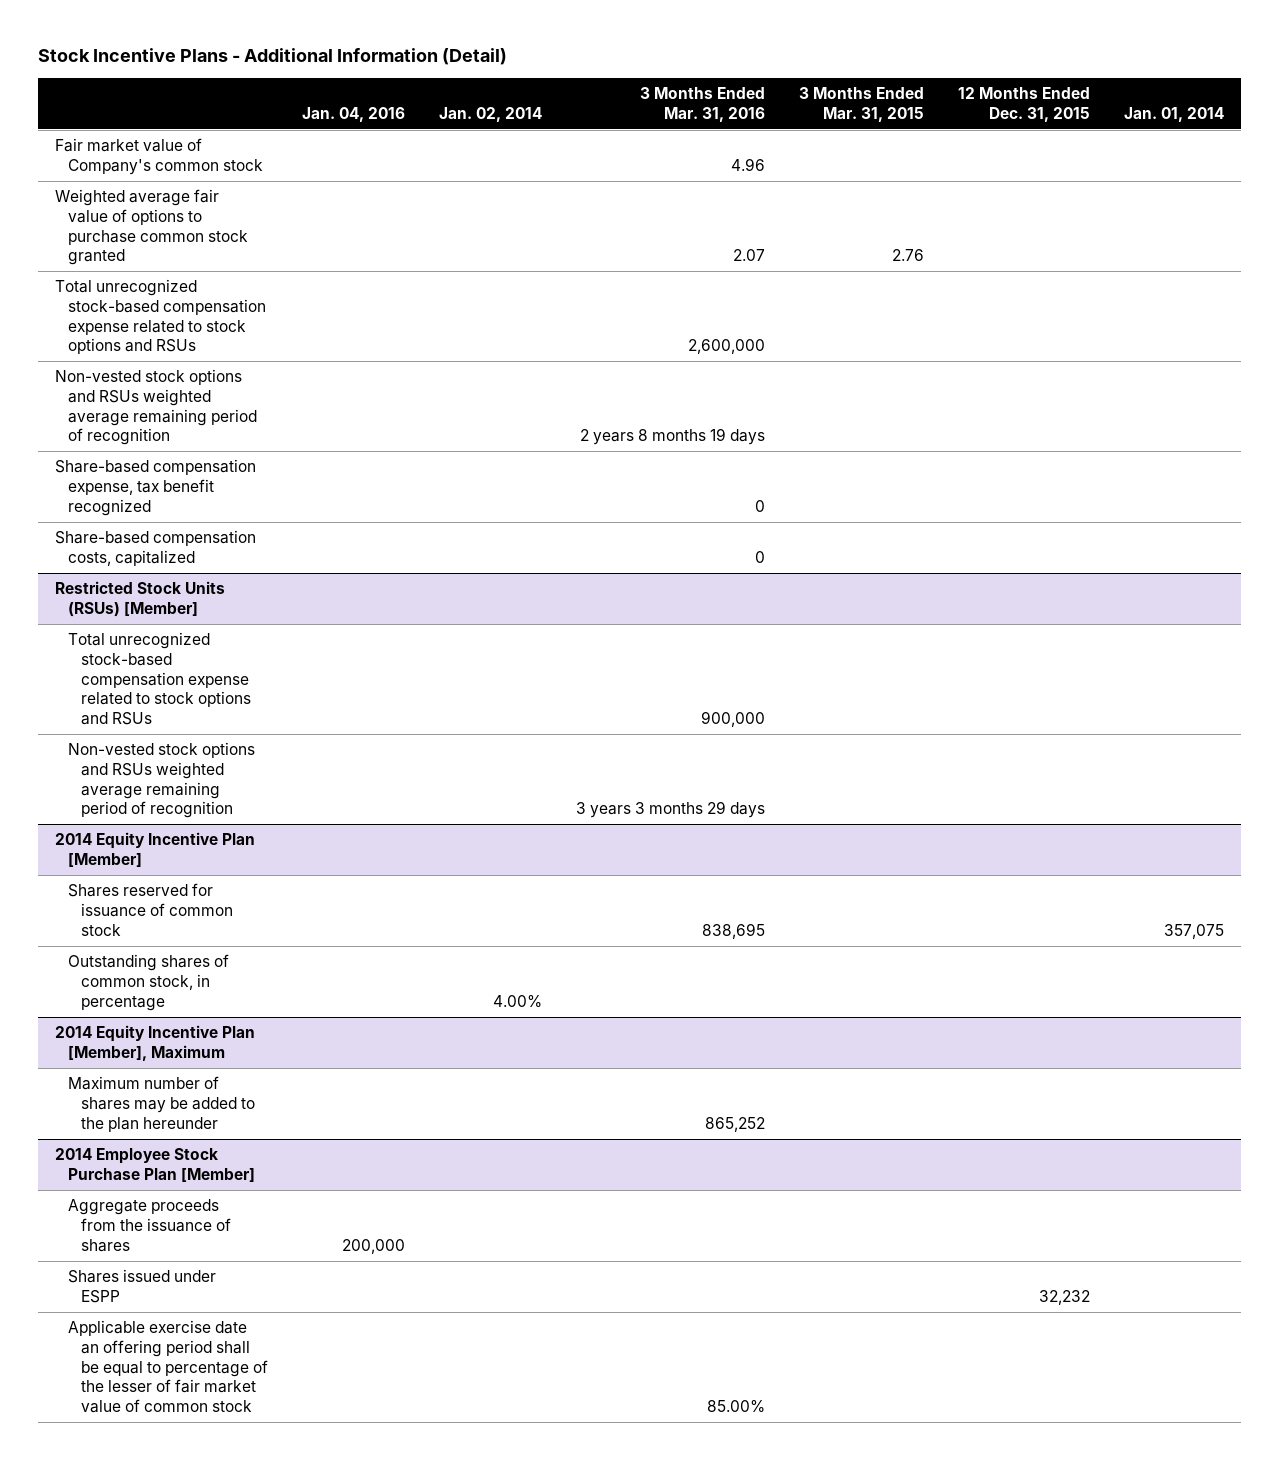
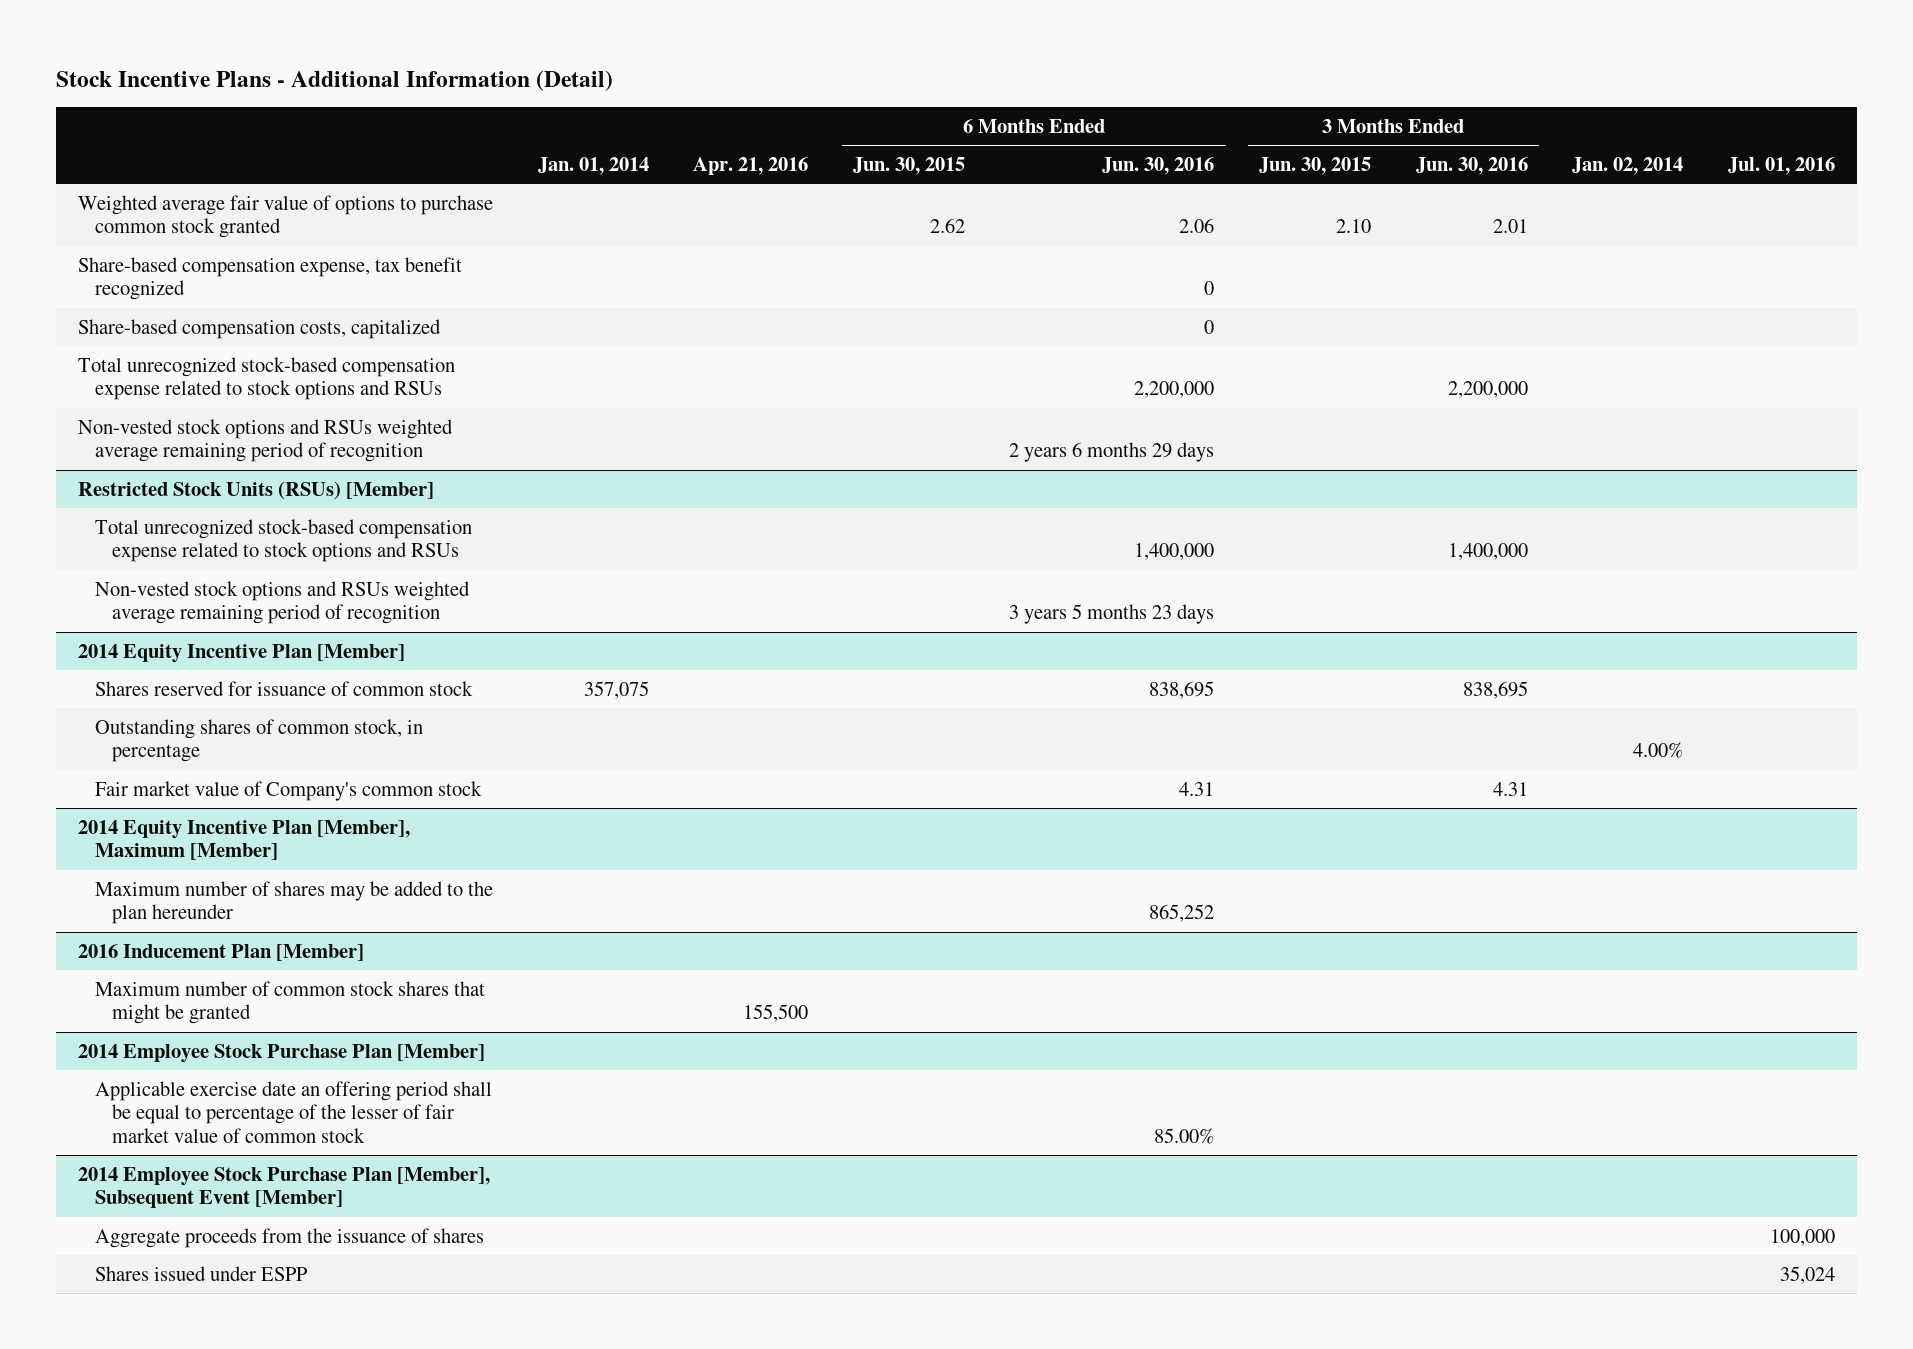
- | Jan. 04, 2016 | Jan. 02, 2014 | 3 Months Ended Mar. 31, 2016 | 3 Months Ended Mar. 31, 2015 | 12 Months Ended Dec. 31, 2015 | Jan. 01, 2014
+ | Jan. 01, 2014 | Apr. 21, 2016 | 6 Months Ended Jun. 30, 2015 | 6 Months Ended Jun. 30, 2016 | 3 Months Ended Jun. 30, 2015 | 3 Months Ended Jun. 30, 2016 | Jan. 02, 2014 | Jul. 01, 2016
- Fair market value of Company's common stock | | | 4.96 | | |
moved down: Total unrecognized stock-based compensation expense related to stock options and RSUs | | | | 2,200,000 | | 2,200,000 | |
moved down: Non-vested stock options and RSUs weighted average remaining period of recognition | | | | 2 years 6 months 29 days | | | |
- 2014 Equity Incentive Plan [Member], Maximum
@ 2014 Equity Incentive Plan [Member]
+ Fair market value of Company's common stock | | | | 4.31 | | 4.31 | |
+ 2014 Equity Incentive Plan [Member], Maximum [Member]
+ 2016 Inducement Plan [Member]
+ Maximum number of common stock shares that might be granted | | 155,500 | | | | | |
@ 2014 Employee Stock Purchase Plan [Member]
- Aggregate proceeds from the issuance of shares | 200,000 | | | | |
- Shares issued under ESPP | | | | | 32,232 |
+ 2014 Employee Stock Purchase Plan [Member], Subsequent Event [Member]
+ Aggregate proceeds from the issuance of shares | | | | | | | | 100,000
+ Shares issued under ESPP | | | | | | | | 35,024

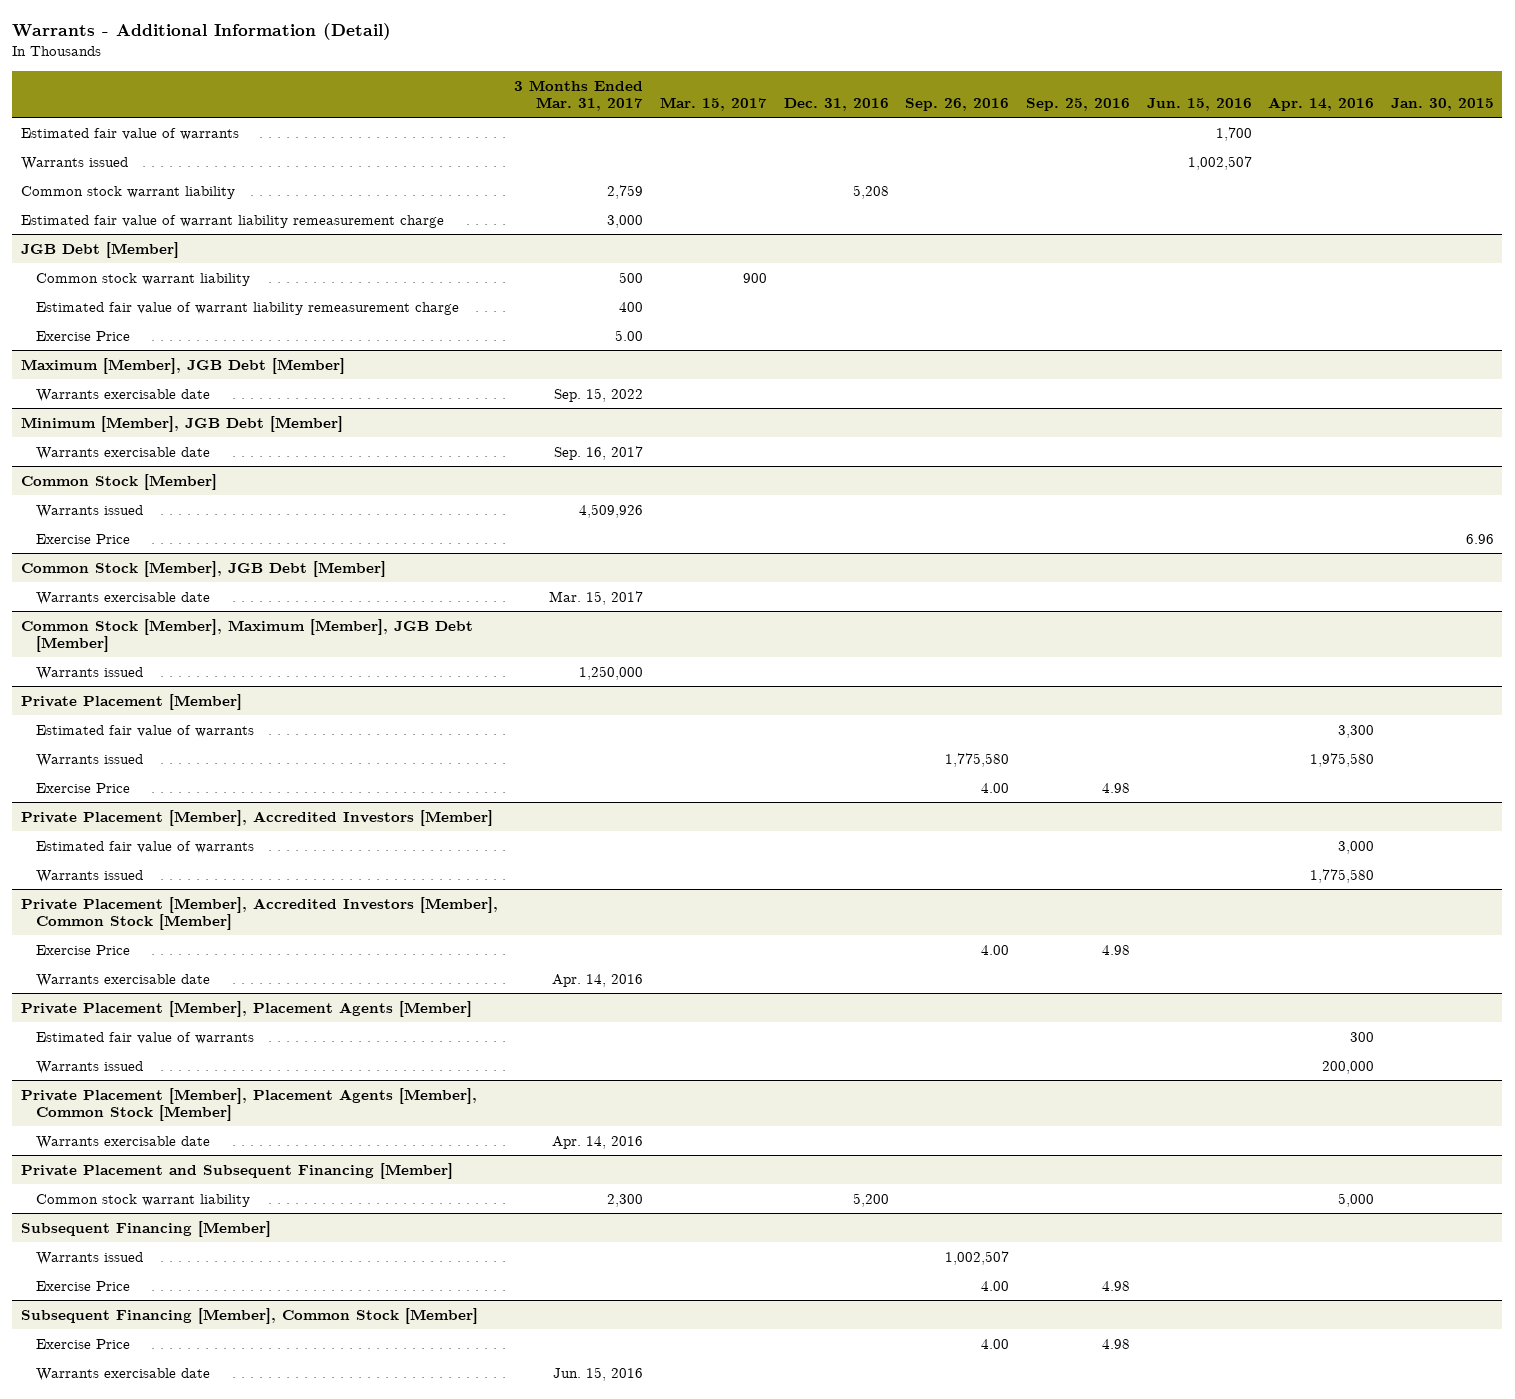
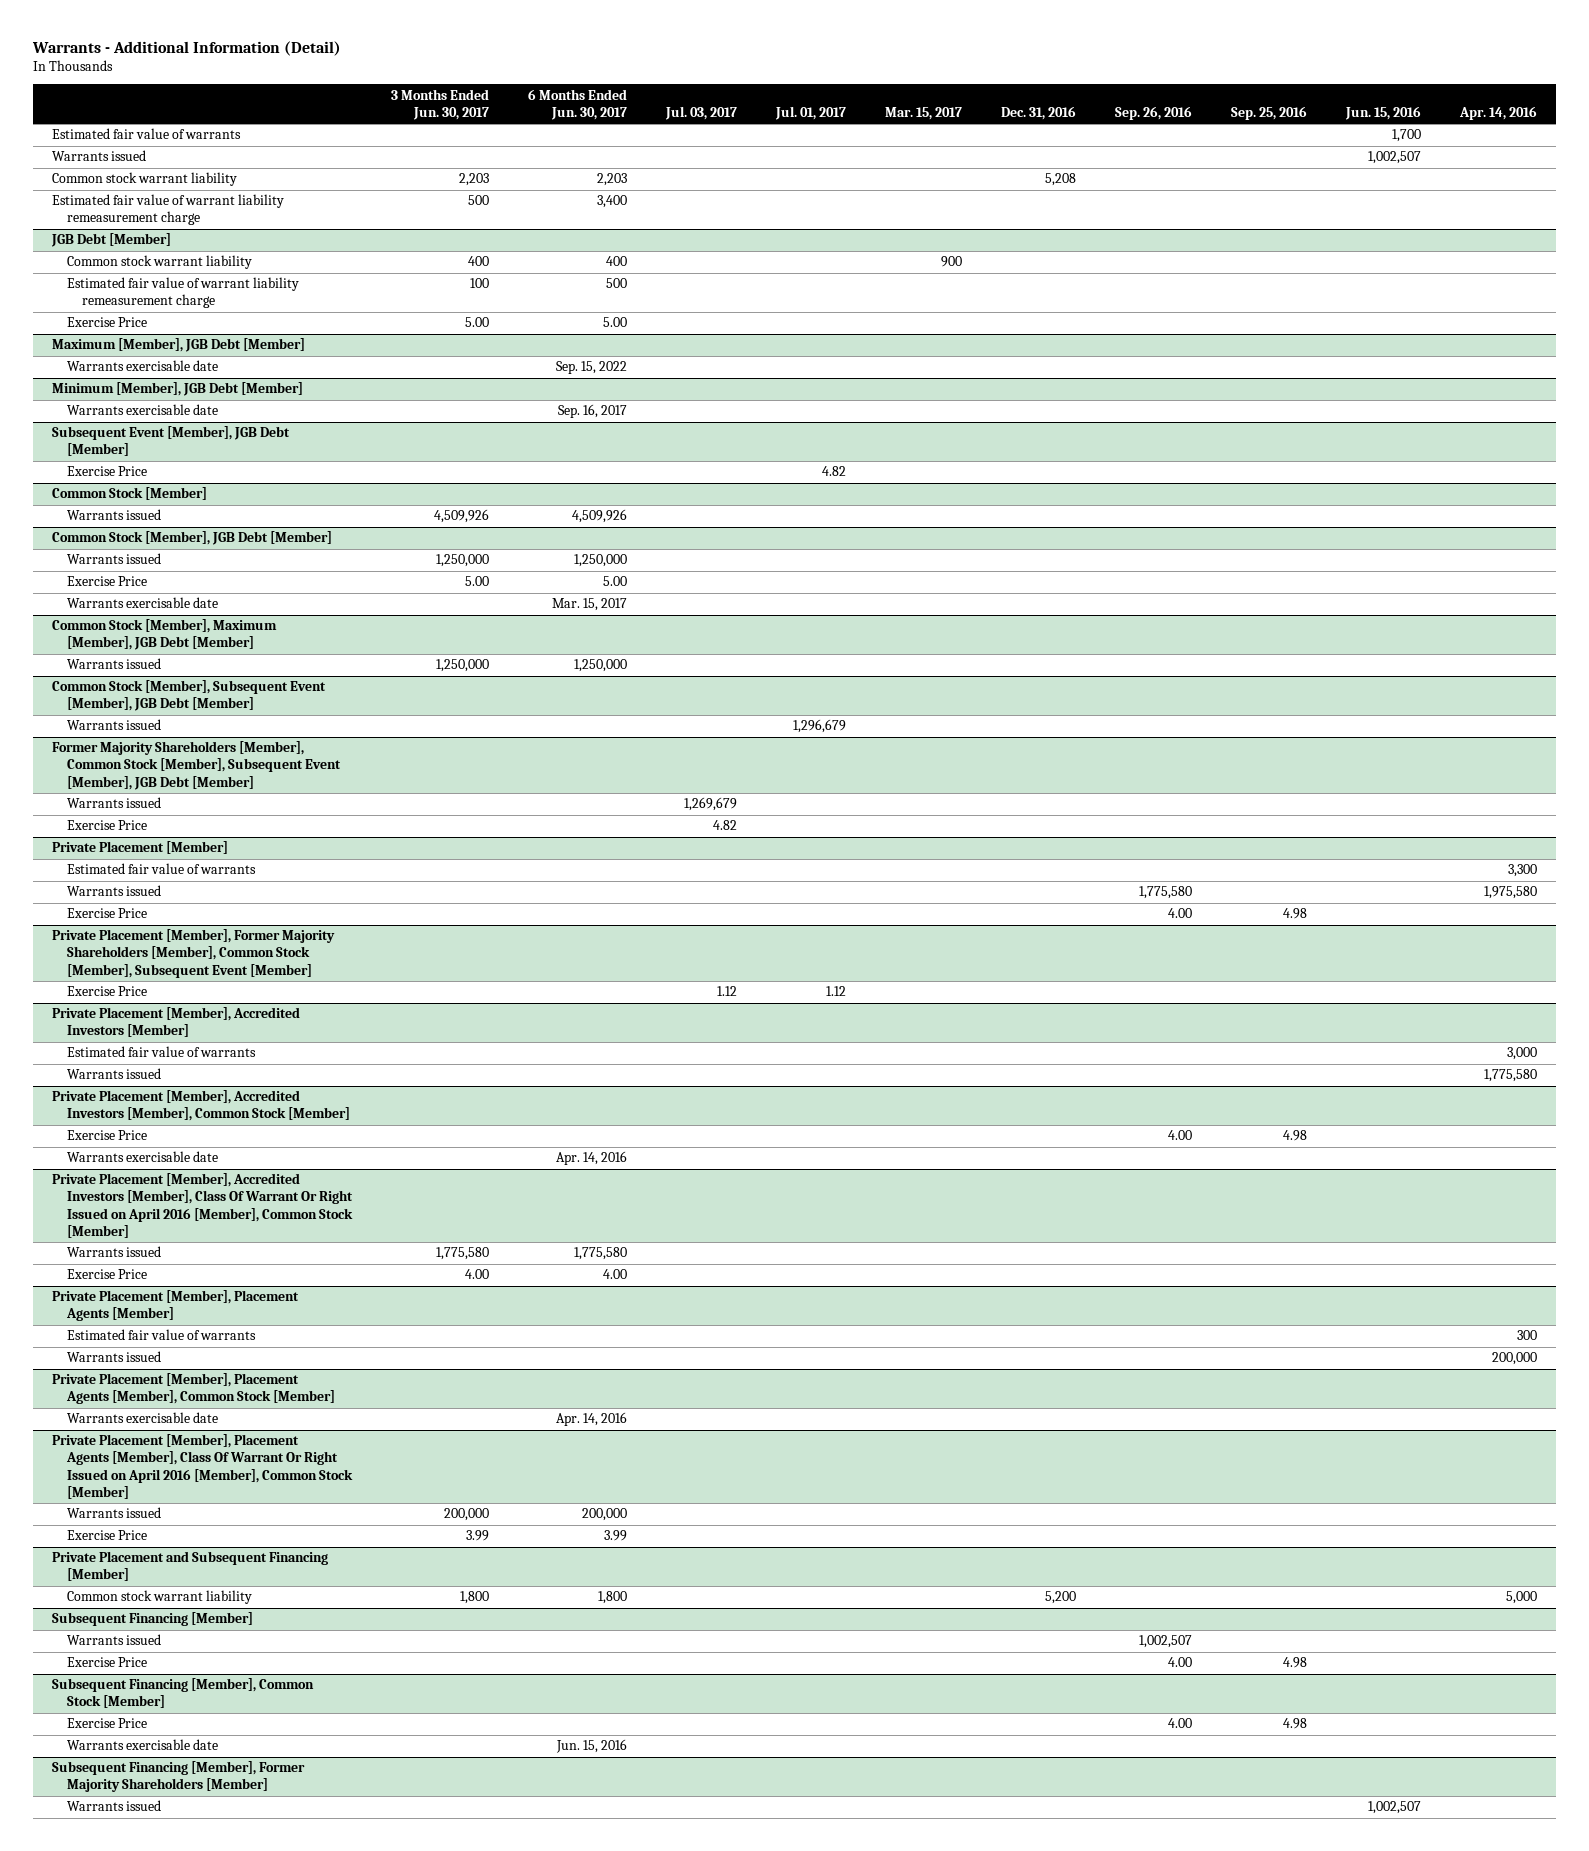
- | 3 Months Ended Mar. 31, 2017 | Mar. 15, 2017 | Dec. 31, 2016 | Sep. 26, 2016 | Sep. 25, 2016 | Jun. 15, 2016 | Apr. 14, 2016 | Jan. 30, 2015
+ | 3 Months Ended Jun. 30, 2017 | 6 Months Ended Jun. 30, 2017 | Jul. 03, 2017 | Jul. 01, 2017 | Mar. 15, 2017 | Dec. 31, 2016 | Sep. 26, 2016 | Sep. 25, 2016 | Jun. 15, 2016 | Apr. 14, 2016
+ Subsequent Event [Member], JGB Debt [Member]
+ Exercise Price | | | | 4.82 | | | | | |
@ Common Stock [Member]
- Exercise Price | | | | | | | | 6.96
@ Common Stock [Member], JGB Debt [Member]
+ Warrants issued | 1,250,000 | 1,250,000 | | | | | | | |
+ Exercise Price | 5.00 | 5.00 | | | | | | | |
+ Common Stock [Member], Subsequent Event [Member], JGB Debt [Member]
+ Warrants issued | | | | 1,296,679 | | | | | |
+ Former Majority Shareholders [Member], Common Stock [Member], Subsequent Event [Member], JGB Debt [Member]
+ Warrants issued | | | 1,269,679 | | | | | | |
+ Exercise Price | | | 4.82 | | | | | | |
+ Private Placement [Member], Former Majority Shareholders [Member], Common Stock [Member], Subsequent Event [Member]
+ Exercise Price | | | 1.12 | 1.12 | | | | | |
+ Private Placement [Member], Accredited Investors [Member], Class Of Warrant Or Right Issued on April 2016 [Member], Common Stock [Member]
+ Warrants issued | 1,775,580 | 1,775,580 | | | | | | | |
+ Exercise Price | 4.00 | 4.00 | | | | | | | |
+ Private Placement [Member], Placement Agents [Member], Class Of Warrant Or Right Issued on April 2016 [Member], Common Stock [Member]
+ Warrants issued | 200,000 | 200,000 | | | | | | | |
+ Exercise Price | 3.99 | 3.99 | | | | | | | |
+ Subsequent Financing [Member], Former Majority Shareholders [Member]
+ Warrants issued | | | | | | | | | 1,002,507 |

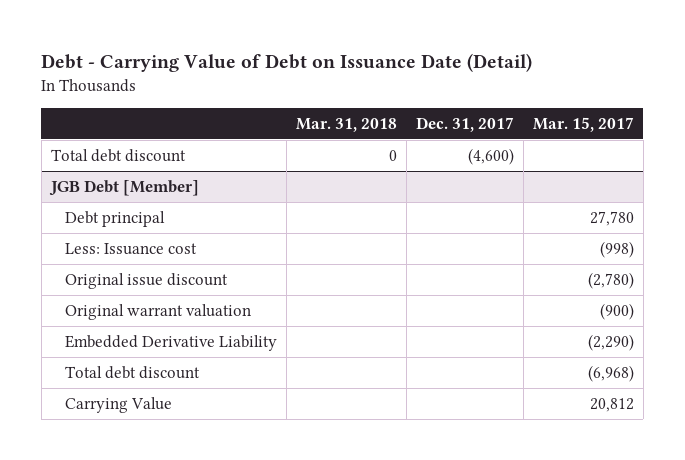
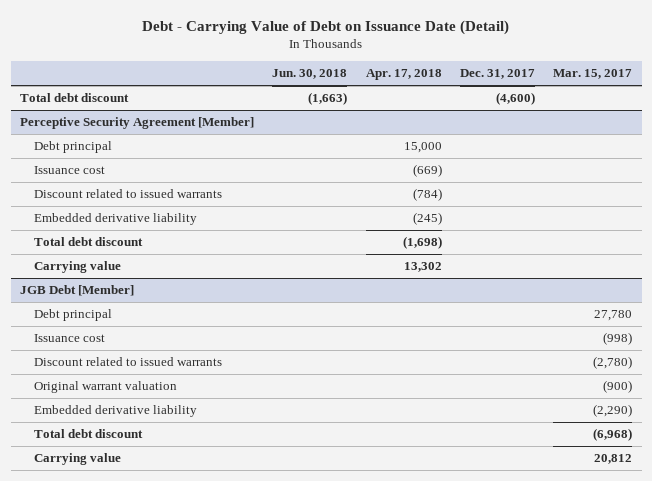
- | Mar. 31, 2018 | Dec. 31, 2017 | Mar. 15, 2017
+ | Jun. 30, 2018 | Apr. 17, 2018 | Dec. 31, 2017 | Mar. 15, 2017
+ Perceptive Security Agreement [Member]
+ Debt principal | | 15,000 | |
+ Issuance cost | | (669) | |
+ Discount related to issued warrants | | (784) | |
+ Embedded derivative liability | | (245) | |
+ Total debt discount | | (1,698) | |
+ Carrying value | | 13,302 | |
@ JGB Debt [Member]
- Less: Issuance cost | | | (998)
- Original issue discount | | | (2,780)
+ Issuance cost | | | | (998)
+ Discount related to issued warrants | | | | (2,780)
- Embedded Derivative Liability | | | (2,290)
+ Embedded derivative liability | | | | (2,290)
- Carrying Value | | | 20,812
+ Carrying value | | | | 20,812

